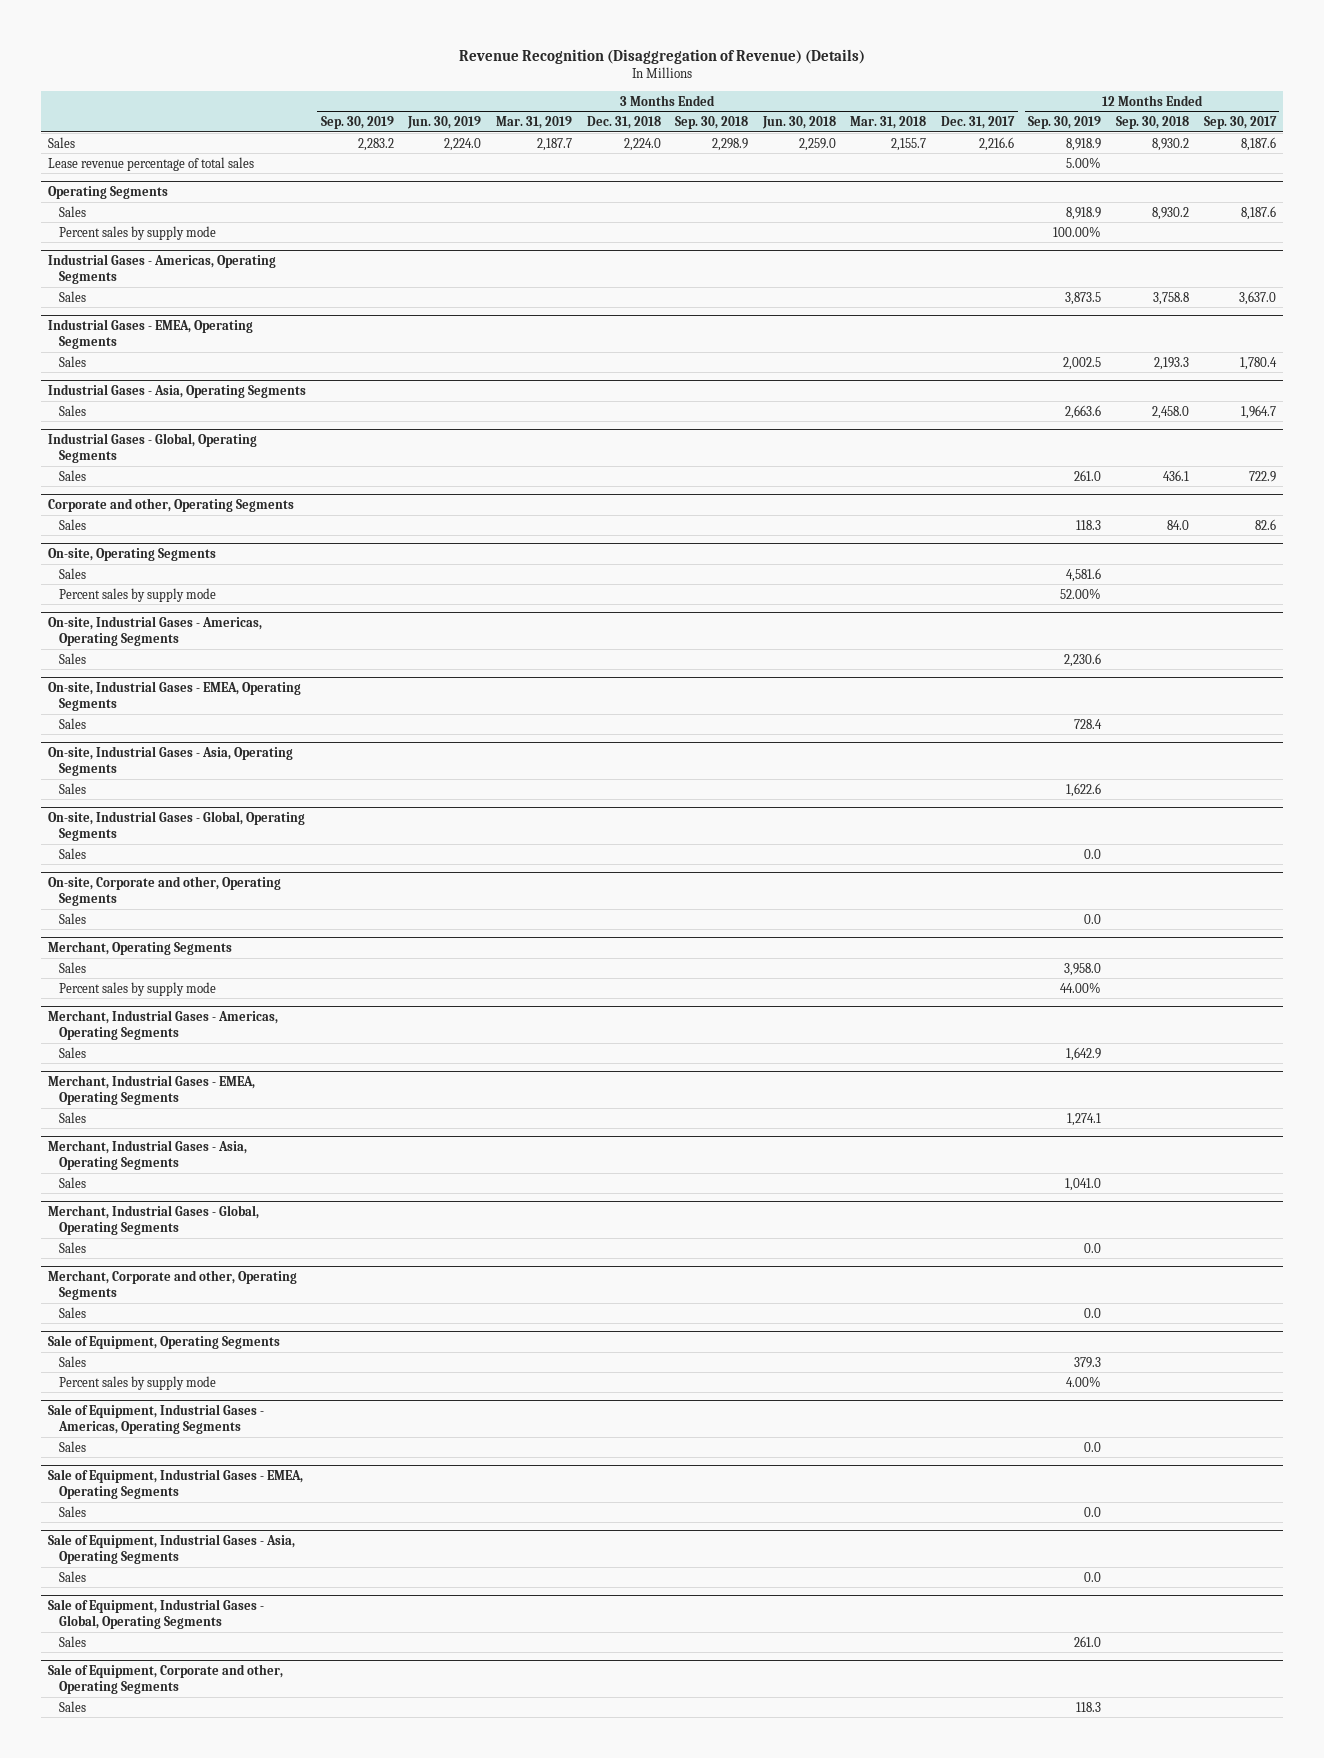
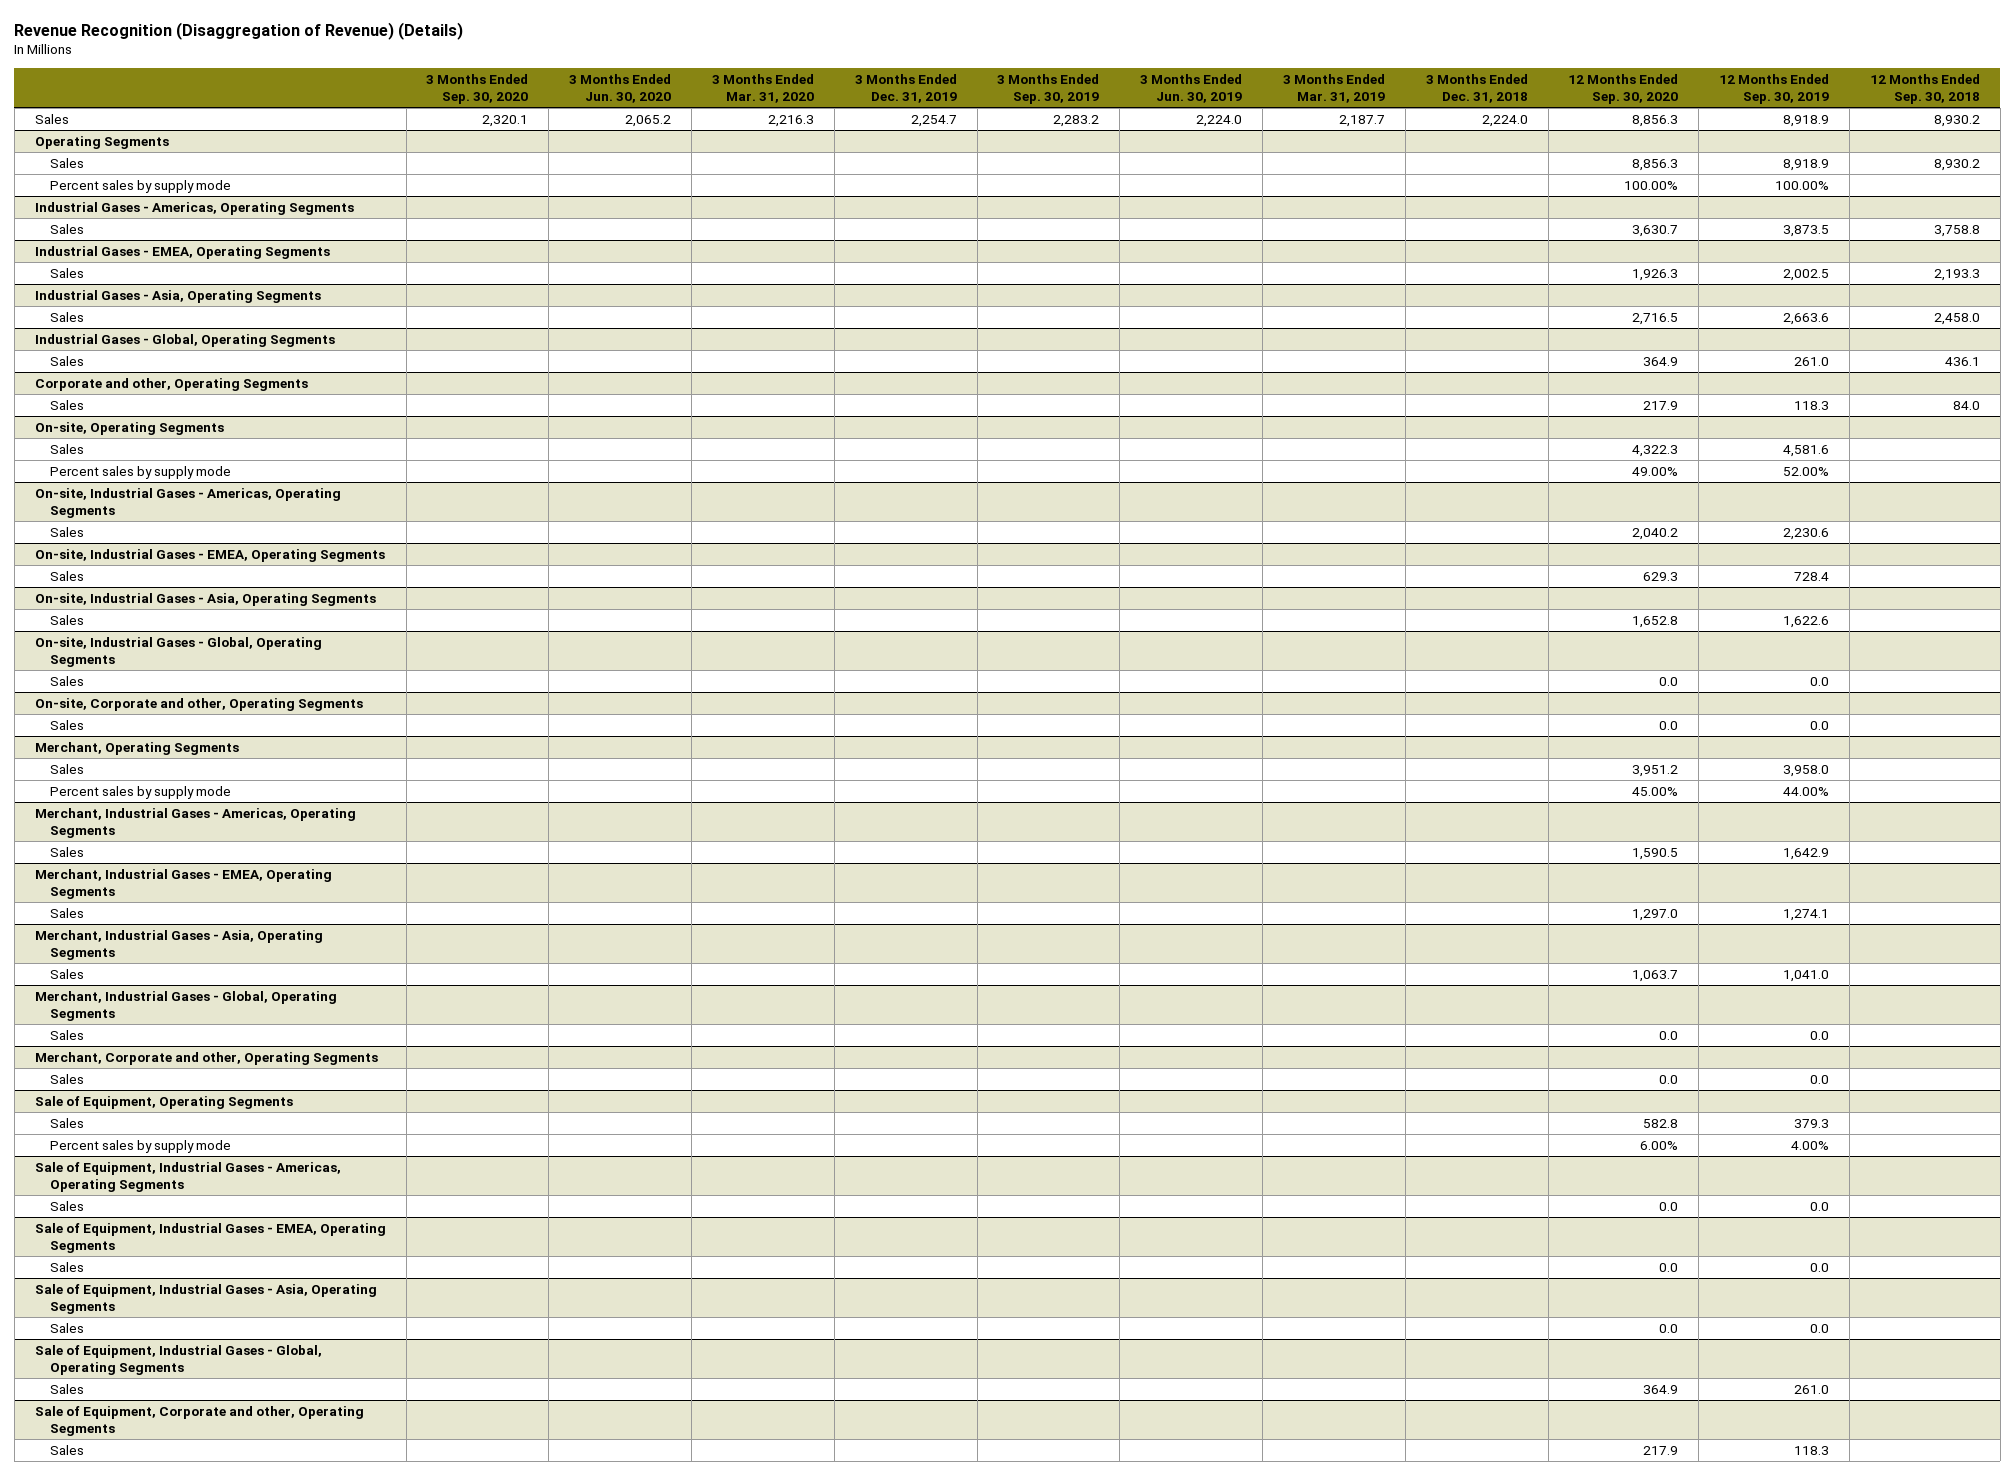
- | 3 Months Ended Sep. 30, 2019 | 3 Months Ended Jun. 30, 2019 | 3 Months Ended Mar. 31, 2019 | 3 Months Ended Dec. 31, 2018 | 3 Months Ended Sep. 30, 2018 | 3 Months Ended Jun. 30, 2018 | 3 Months Ended Mar. 31, 2018 | 3 Months Ended Dec. 31, 2017 | 12 Months Ended Sep. 30, 2019 | 12 Months Ended Sep. 30, 2018 | 12 Months Ended Sep. 30, 2017
+ | 3 Months Ended Sep. 30, 2020 | 3 Months Ended Jun. 30, 2020 | 3 Months Ended Mar. 31, 2020 | 3 Months Ended Dec. 31, 2019 | 3 Months Ended Sep. 30, 2019 | 3 Months Ended Jun. 30, 2019 | 3 Months Ended Mar. 31, 2019 | 3 Months Ended Dec. 31, 2018 | 12 Months Ended Sep. 30, 2020 | 12 Months Ended Sep. 30, 2019 | 12 Months Ended Sep. 30, 2018
- Lease revenue percentage of total sales | | | | | | | | | 5.00% | |

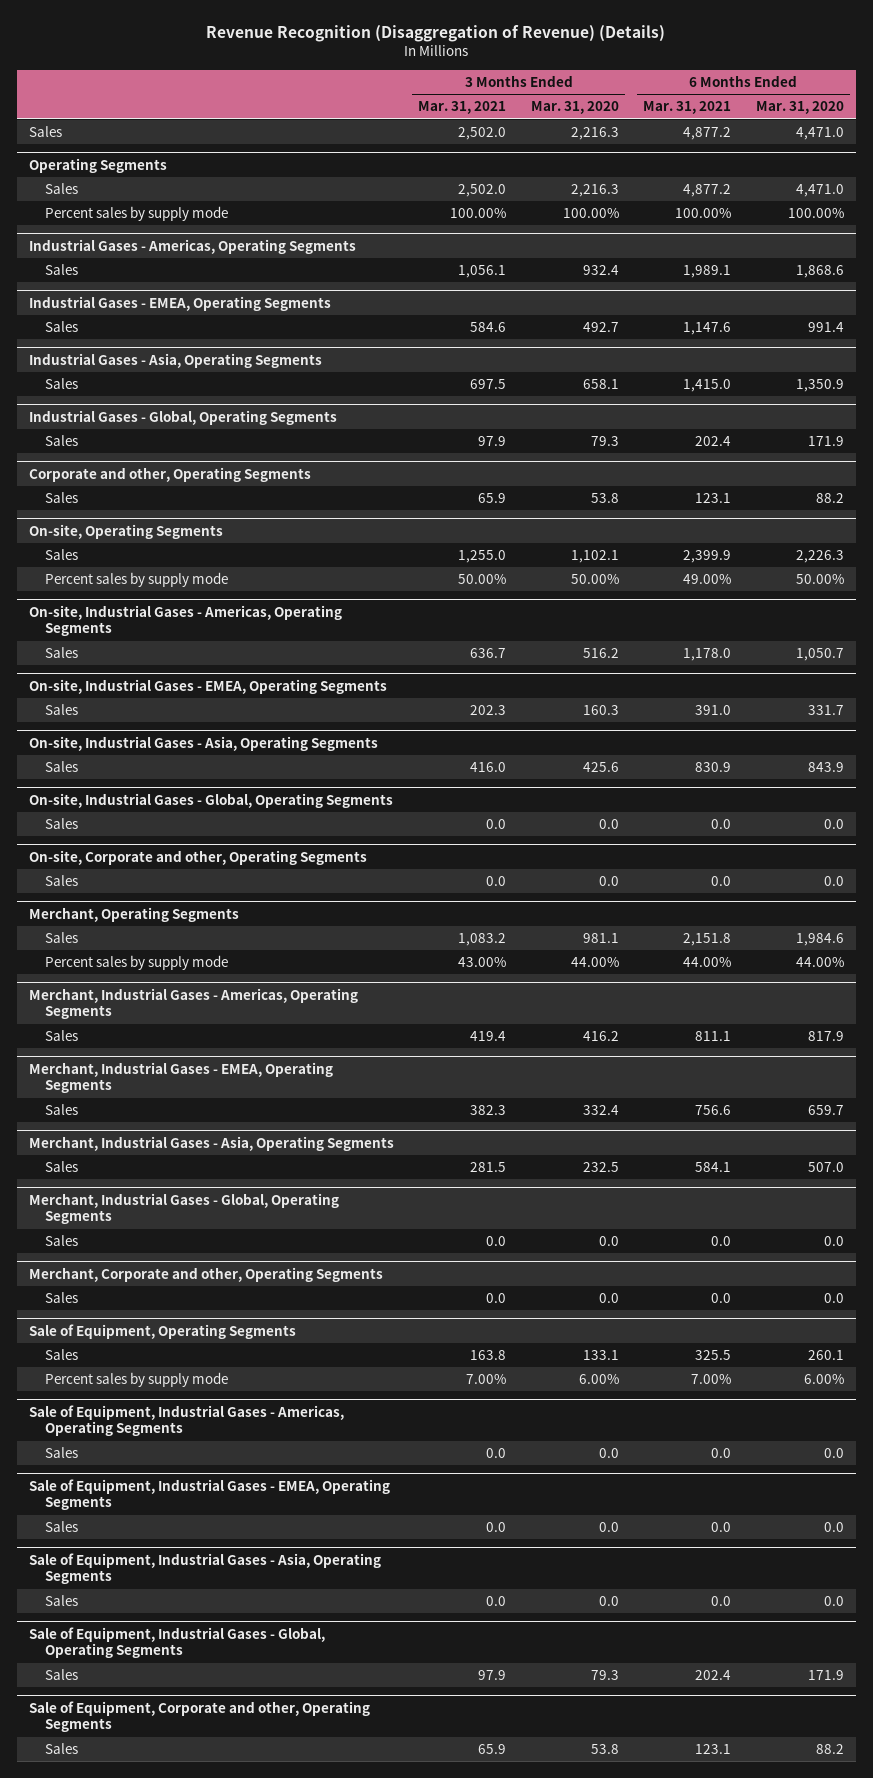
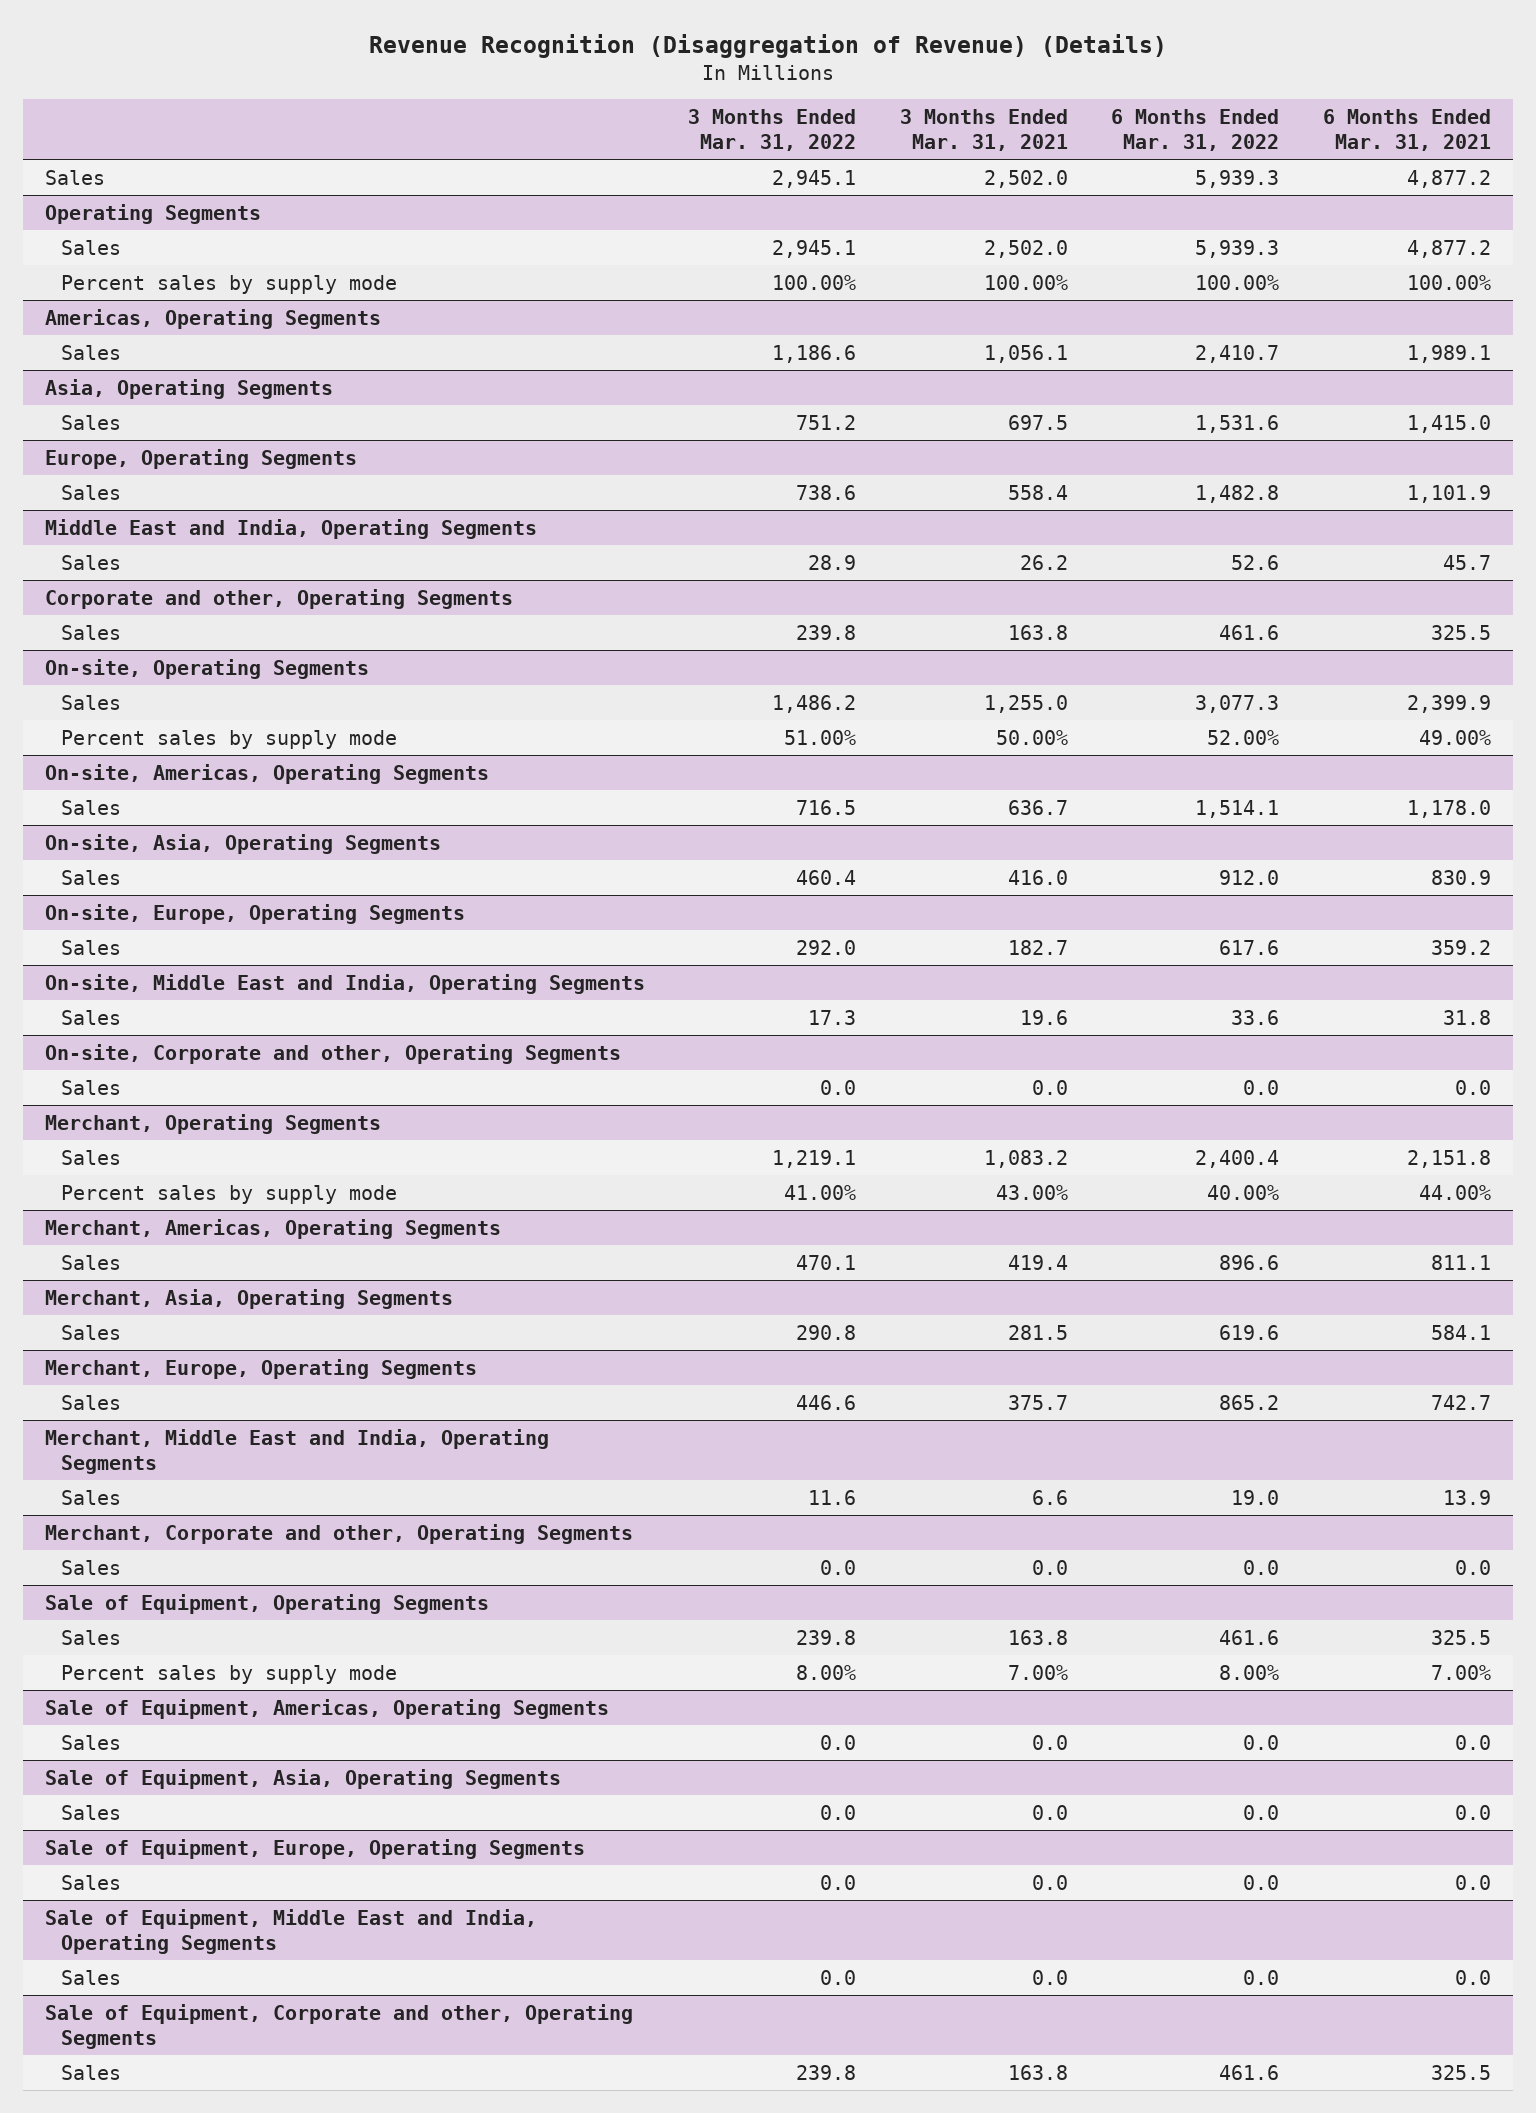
- | 3 Months Ended Mar. 31, 2021 | 3 Months Ended Mar. 31, 2020 | 6 Months Ended Mar. 31, 2021 | 6 Months Ended Mar. 31, 2020
+ | 3 Months Ended Mar. 31, 2022 | 3 Months Ended Mar. 31, 2021 | 6 Months Ended Mar. 31, 2022 | 6 Months Ended Mar. 31, 2021
- Industrial Gases - Americas, Operating Segments
+ Americas, Operating Segments
- Industrial Gases - EMEA, Operating Segments
- Sales | 584.6 | 492.7 | 1,147.6 | 991.4
- Industrial Gases - Asia, Operating Segments
+ Asia, Operating Segments
- Industrial Gases - Global, Operating Segments
- Sales | 97.9 | 79.3 | 202.4 | 171.9
+ Europe, Operating Segments
+ Sales | 738.6 | 558.4 | 1,482.8 | 1,101.9
+ Middle East and India, Operating Segments
+ Sales | 28.9 | 26.2 | 52.6 | 45.7
@ Corporate and other, Operating Segments
- Sales | 65.9 | 53.8 | 123.1 | 88.2
+ Sales | 239.8 | 163.8 | 461.6 | 325.5
- On-site, Industrial Gases - Americas, Operating Segments
+ On-site, Americas, Operating Segments
- On-site, Industrial Gases - EMEA, Operating Segments
- Sales | 202.3 | 160.3 | 391.0 | 331.7
- On-site, Industrial Gases - Asia, Operating Segments
+ On-site, Asia, Operating Segments
- On-site, Industrial Gases - Global, Operating Segments
- Sales | 0.0 | 0.0 | 0.0 | 0.0
+ On-site, Europe, Operating Segments
+ Sales | 292.0 | 182.7 | 617.6 | 359.2
+ On-site, Middle East and India, Operating Segments
+ Sales | 17.3 | 19.6 | 33.6 | 31.8
- Merchant, Industrial Gases - Americas, Operating Segments
+ Merchant, Americas, Operating Segments
- Merchant, Industrial Gases - EMEA, Operating Segments
- Sales | 382.3 | 332.4 | 756.6 | 659.7
- Merchant, Industrial Gases - Asia, Operating Segments
+ Merchant, Asia, Operating Segments
- Merchant, Industrial Gases - Global, Operating Segments
- Sales | 0.0 | 0.0 | 0.0 | 0.0
+ Merchant, Europe, Operating Segments
+ Sales | 446.6 | 375.7 | 865.2 | 742.7
+ Merchant, Middle East and India, Operating Segments
+ Sales | 11.6 | 6.6 | 19.0 | 13.9
- Sale of Equipment, Industrial Gases - Americas, Operating Segments
+ Sale of Equipment, Americas, Operating Segments
- Sale of Equipment, Industrial Gases - EMEA, Operating Segments
+ Sale of Equipment, Asia, Operating Segments
- Sale of Equipment, Industrial Gases - Asia, Operating Segments
+ Sale of Equipment, Europe, Operating Segments
- Sale of Equipment, Industrial Gases - Global, Operating Segments
- Sales | 97.9 | 79.3 | 202.4 | 171.9
+ Sale of Equipment, Middle East and India, Operating Segments
+ Sales | 0.0 | 0.0 | 0.0 | 0.0
@ Sale of Equipment, Corporate and other, Operating Segments
- Sales | 65.9 | 53.8 | 123.1 | 88.2
+ Sales | 239.8 | 163.8 | 461.6 | 325.5

